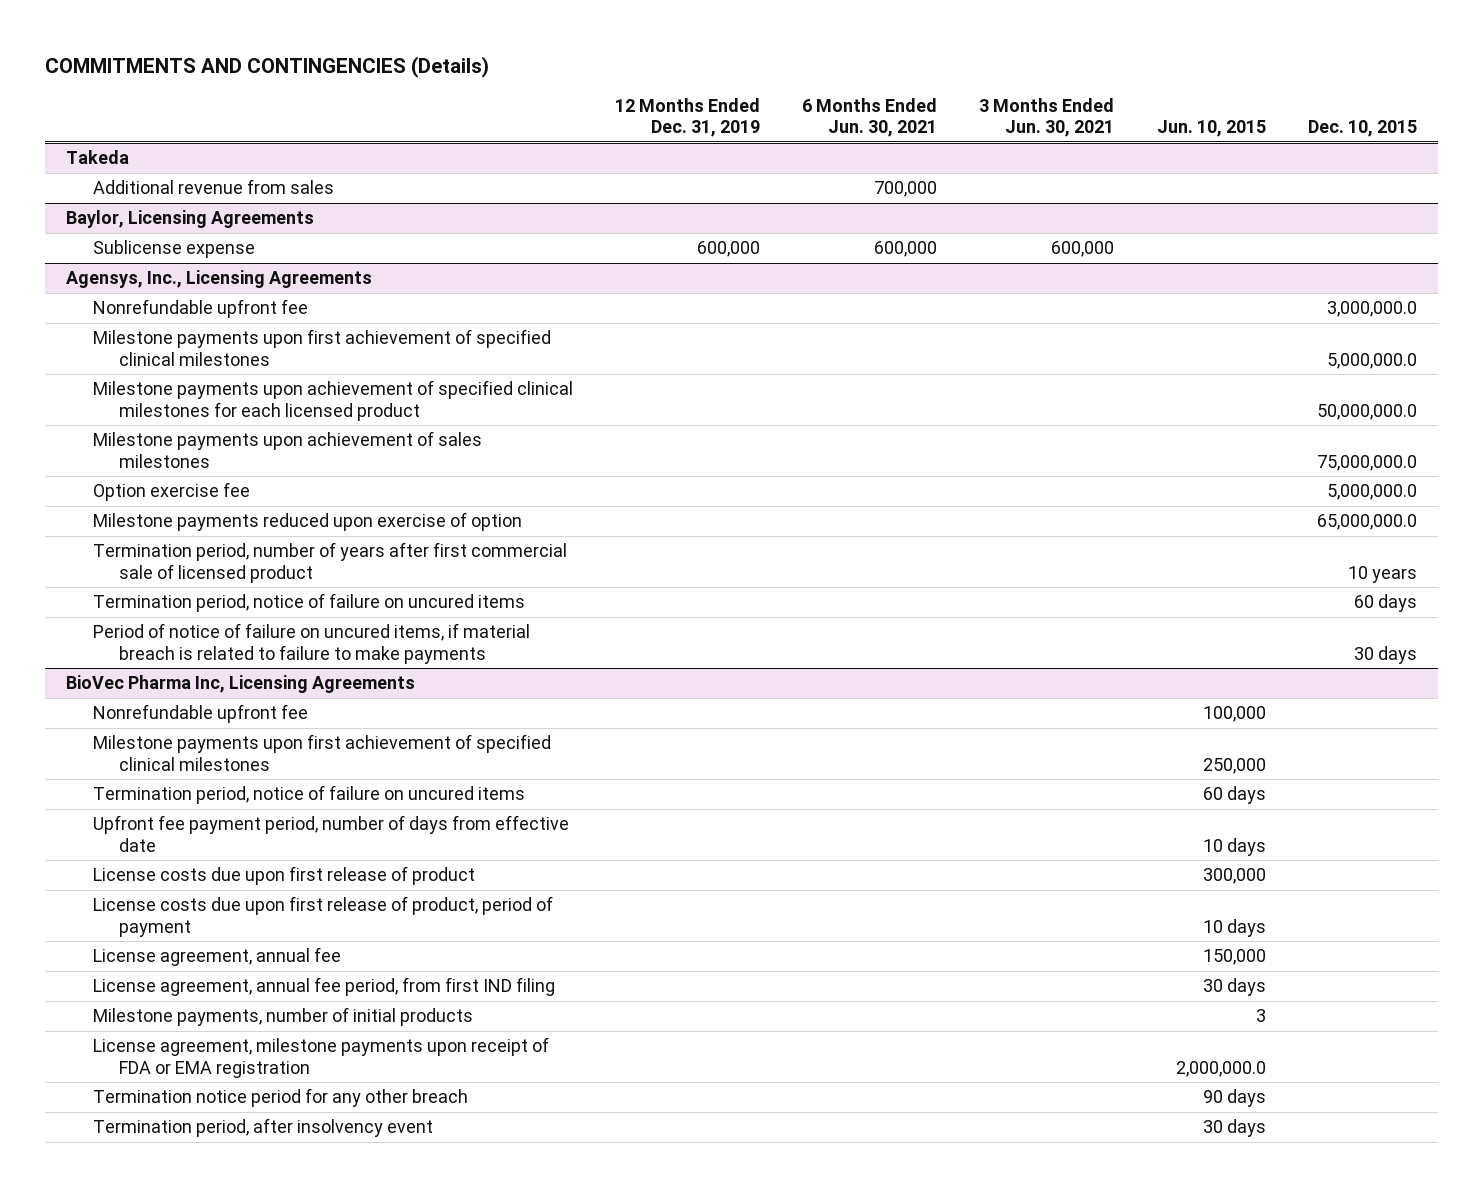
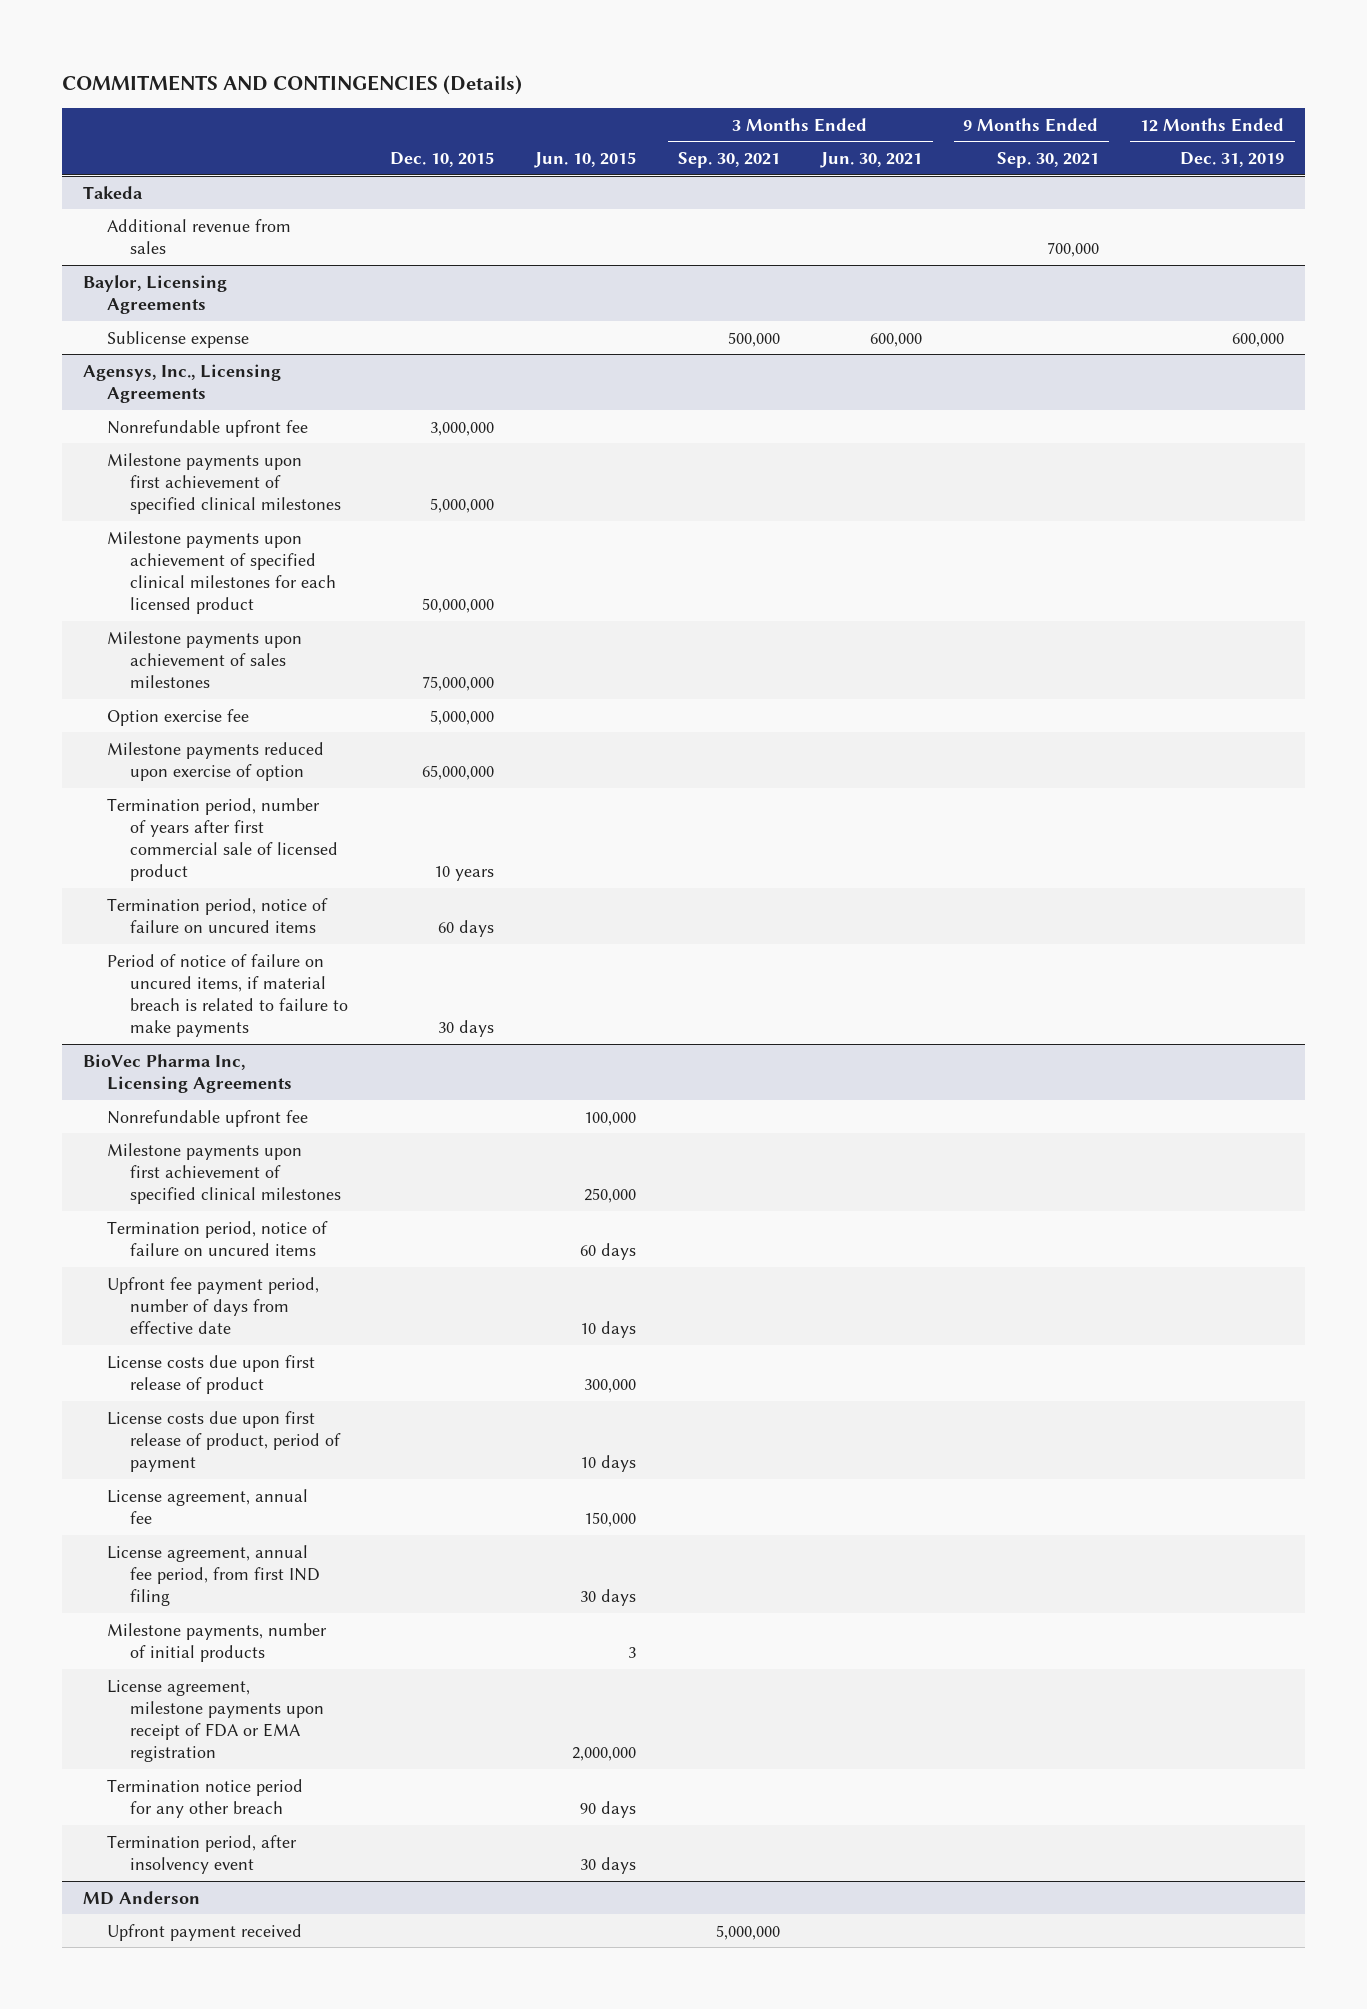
- | 12 Months Ended Dec. 31, 2019 | 6 Months Ended Jun. 30, 2021 | 3 Months Ended Jun. 30, 2021 | Jun. 10, 2015 | Dec. 10, 2015
+ | Dec. 10, 2015 | Jun. 10, 2015 | 3 Months Ended Sep. 30, 2021 | 3 Months Ended Jun. 30, 2021 | 9 Months Ended Sep. 30, 2021 | 12 Months Ended Dec. 31, 2019
@ Agensys, Inc., Licensing Agreements
- Nonrefundable upfront fee | | | | | 3,000,000.0
- Milestone payments upon first achievement of specified clinical milestones | | | | | 5,000,000.0
- Milestone payments upon achievement of specified clinical milestones for each licensed product | | | | | 50,000,000.0
- Milestone payments upon achievement of sales milestones | | | | | 75,000,000.0
- Option exercise fee | | | | | 5,000,000.0
- Milestone payments reduced upon exercise of option | | | | | 65,000,000.0
+ Nonrefundable upfront fee | 3,000,000 | | | | |
+ Milestone payments upon first achievement of specified clinical milestones | 5,000,000 | | | | |
+ Milestone payments upon achievement of specified clinical milestones for each licensed product | 50,000,000 | | | | |
+ Milestone payments upon achievement of sales milestones | 75,000,000 | | | | |
+ Option exercise fee | 5,000,000 | | | | |
+ Milestone payments reduced upon exercise of option | 65,000,000 | | | | |
@ BioVec Pharma Inc, Licensing Agreements
- License agreement, milestone payments upon receipt of FDA or EMA registration | | | | 2,000,000.0 |
+ License agreement, milestone payments upon receipt of FDA or EMA registration | | 2,000,000 | | | |
+ MD Anderson
+ Upfront payment received | | | 5,000,000 | | |

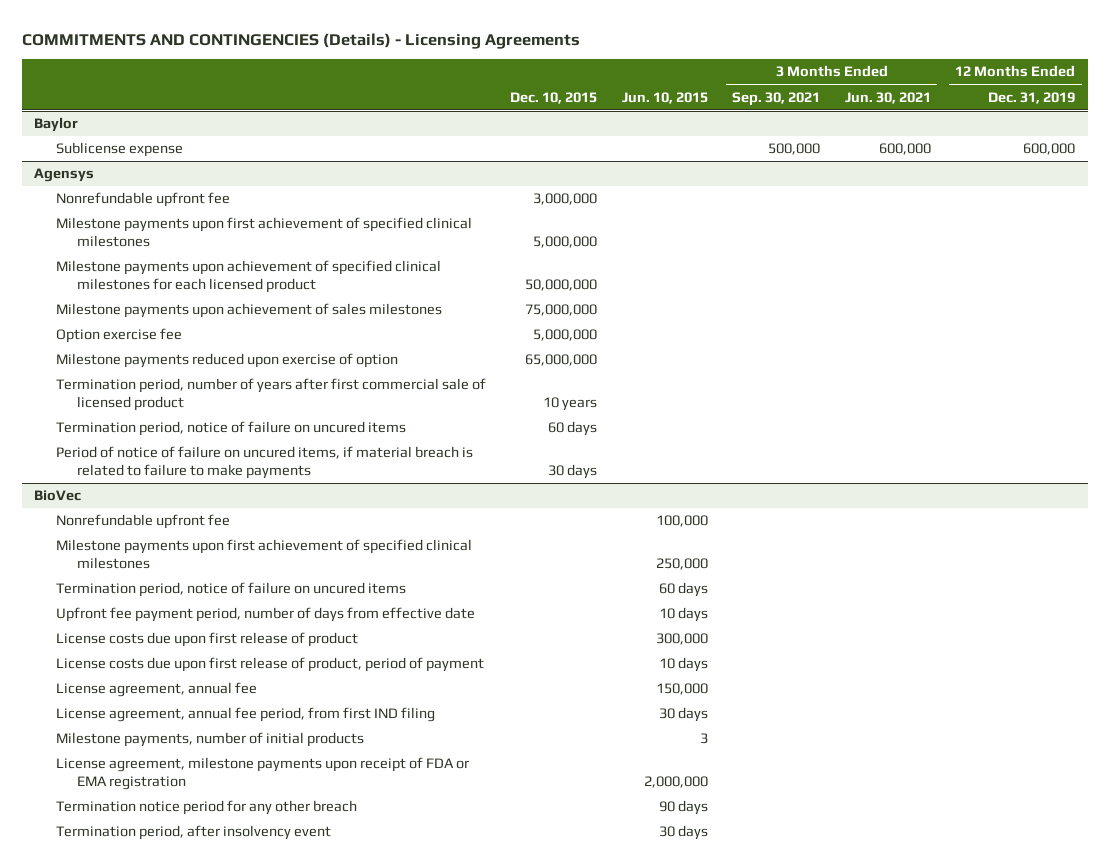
- COMMITMENTS AND CONTINGENCIES (Details)
+ COMMITMENTS AND CONTINGENCIES (Details) - Licensing Agreements
- | Dec. 10, 2015 | Jun. 10, 2015 | 3 Months Ended Sep. 30, 2021 | 3 Months Ended Jun. 30, 2021 | 9 Months Ended Sep. 30, 2021 | 12 Months Ended Dec. 31, 2019
+ | Dec. 10, 2015 | Jun. 10, 2015 | 3 Months Ended Sep. 30, 2021 | 3 Months Ended Jun. 30, 2021 | 12 Months Ended Dec. 31, 2019
- Takeda
- Additional revenue from sales | | | | | 700,000 |
- Baylor, Licensing Agreements
+ Baylor
- Agensys, Inc., Licensing Agreements
+ Agensys
- BioVec Pharma Inc, Licensing Agreements
+ BioVec
- MD Anderson
- Upfront payment received | | | 5,000,000 | | |

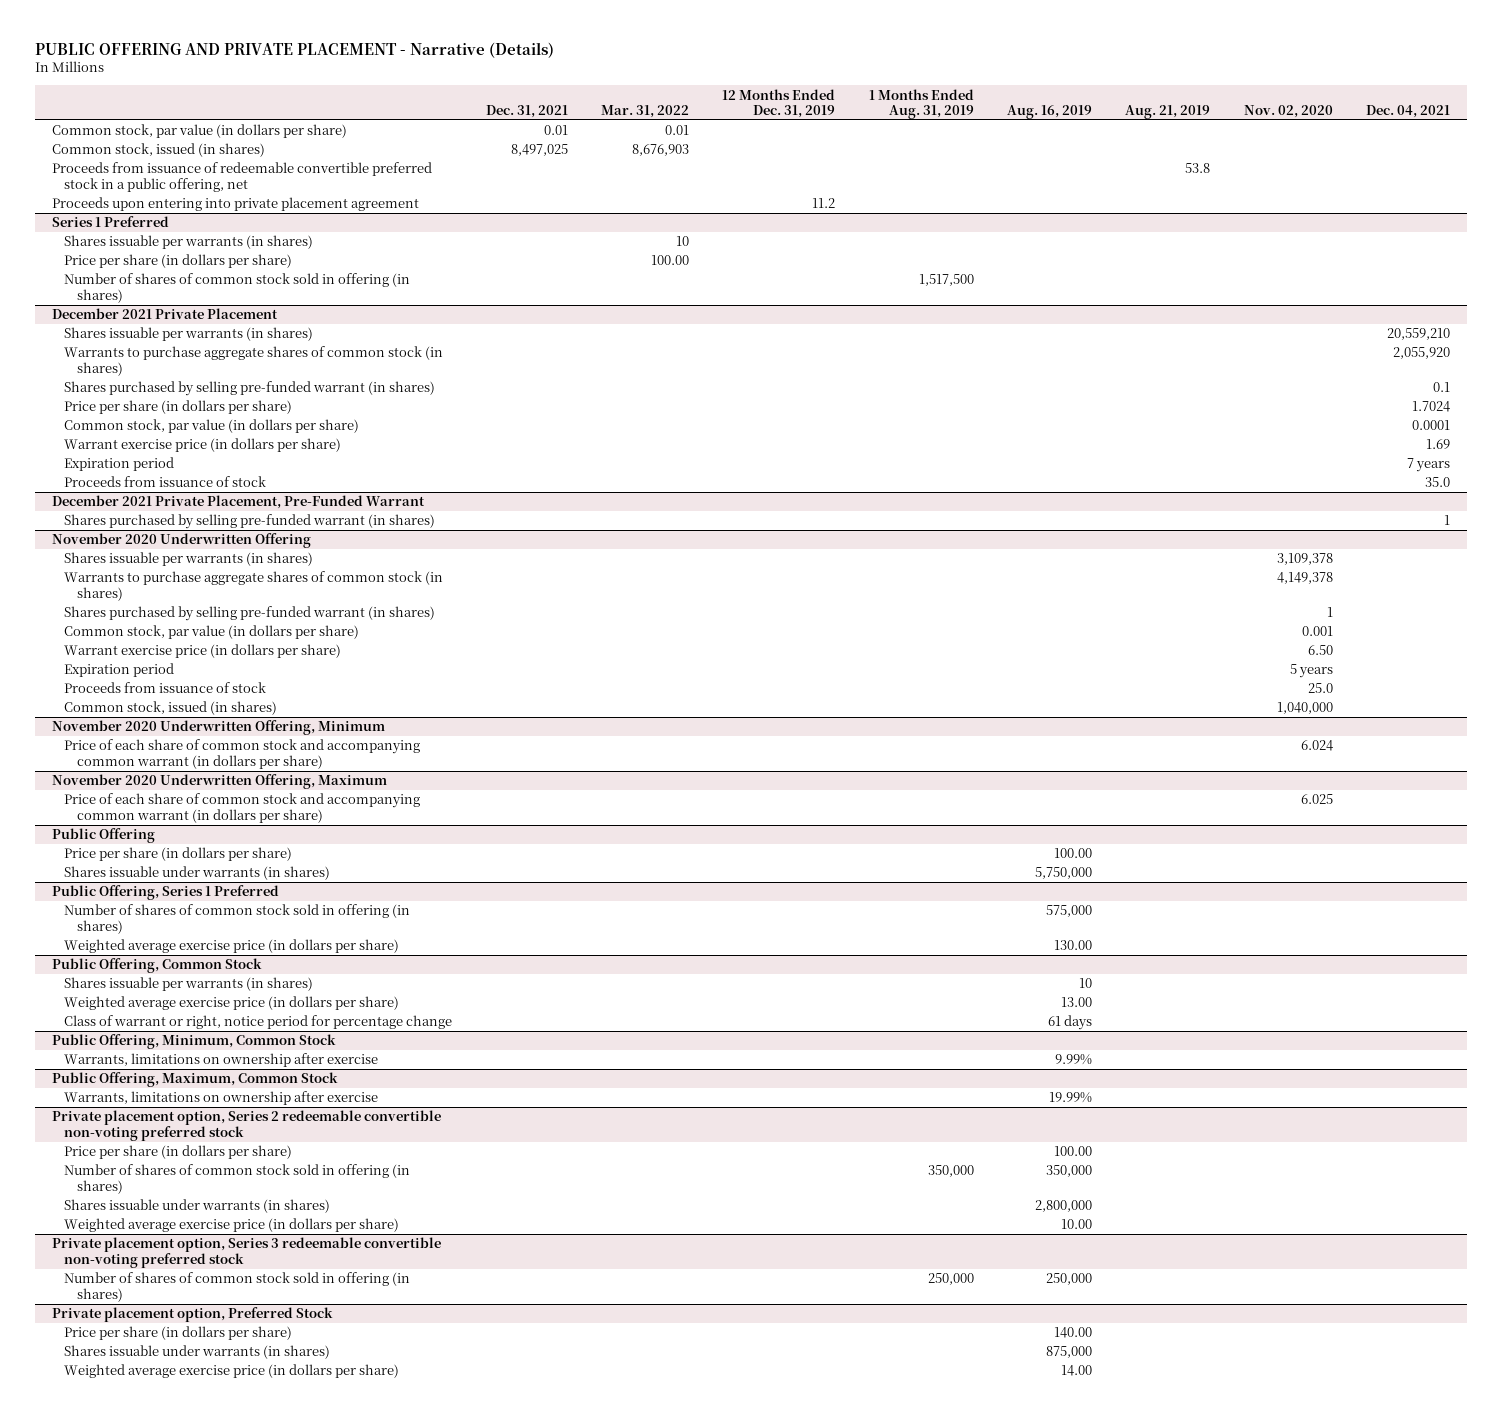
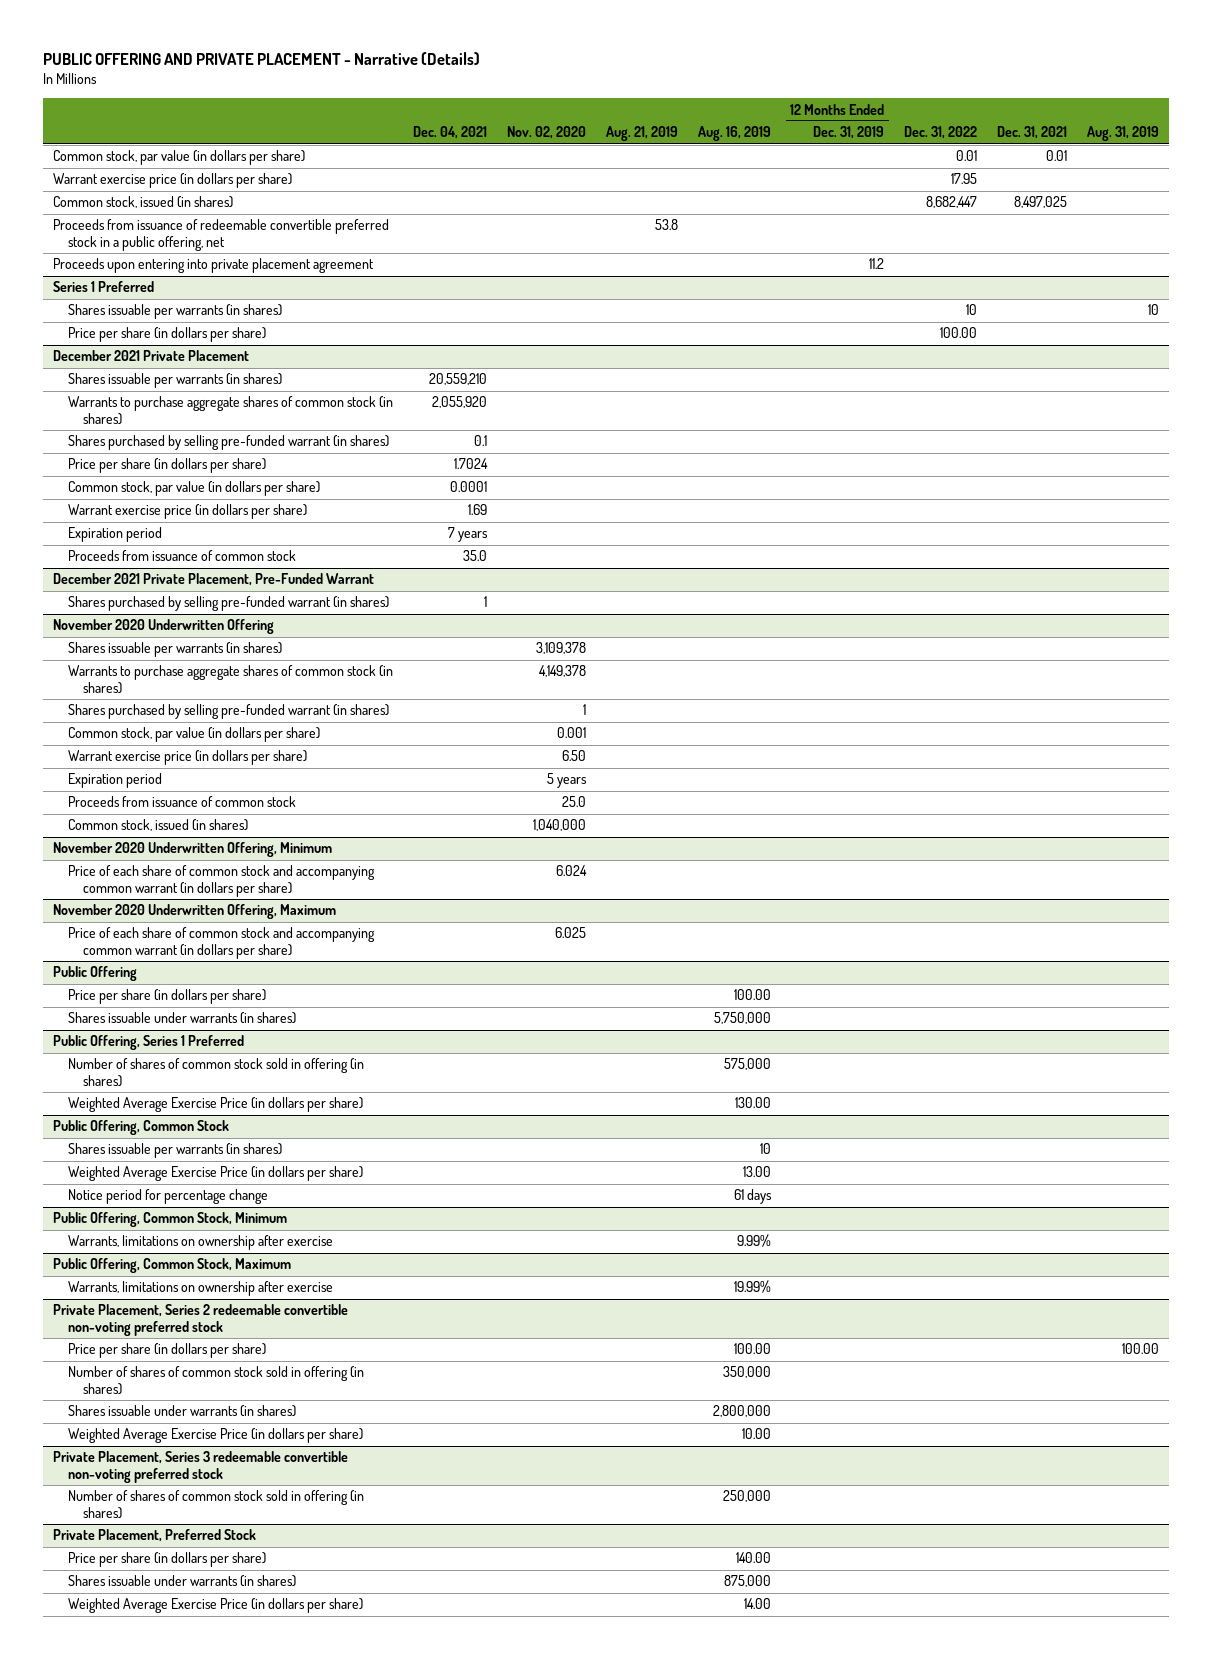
- | Dec. 31, 2021 | Mar. 31, 2022 | 12 Months Ended Dec. 31, 2019 | 1 Months Ended Aug. 31, 2019 | Aug. 16, 2019 | Aug. 21, 2019 | Nov. 02, 2020 | Dec. 04, 2021
+ | Dec. 04, 2021 | Nov. 02, 2020 | Aug. 21, 2019 | Aug. 16, 2019 | 12 Months Ended Dec. 31, 2019 | Dec. 31, 2022 | Dec. 31, 2021 | Aug. 31, 2019
+ Warrant exercise price (in dollars per share) | | | | | | 17.95 | |
@ Series 1 Preferred
- Number of shares of common stock sold in offering (in shares) | | | | 1,517,500 | | | |
@ December 2021 Private Placement
- Proceeds from issuance of stock | | | | | | | | 35.0
+ Proceeds from issuance of common stock | 35.0 | | | | | | |
@ November 2020 Underwritten Offering
- Proceeds from issuance of stock | | | | | | | 25.0 |
+ Proceeds from issuance of common stock | | 25.0 | | | | | |
@ Public Offering, Series 1 Preferred
- Weighted average exercise price (in dollars per share) | | | | | 130.00 | | |
+ Weighted Average Exercise Price (in dollars per share) | | | | 130.00 | | | |
@ Public Offering, Common Stock
- Weighted average exercise price (in dollars per share) | | | | | 13.00 | | |
- Class of warrant or right, notice period for percentage change | | | | | 61 days | | |
- Public Offering, Minimum, Common Stock
@ Public Offering, Common Stock
+ Weighted Average Exercise Price (in dollars per share) | | | | 13.00 | | | |
+ Notice period for percentage change | | | | 61 days | | | |
+ Public Offering, Common Stock, Minimum
- Public Offering, Maximum, Common Stock
+ Public Offering, Common Stock, Maximum
- Private placement option, Series 2 redeemable convertible non-voting preferred stock
+ Private Placement, Series 2 redeemable convertible non-voting preferred stock
- Weighted average exercise price (in dollars per share) | | | | | 10.00 | | |
- Private placement option, Series 3 redeemable convertible non-voting preferred stock
+ Weighted Average Exercise Price (in dollars per share) | | | | 10.00 | | | |
+ Private Placement, Series 3 redeemable convertible non-voting preferred stock
- Private placement option, Preferred Stock
+ Private Placement, Preferred Stock
- Weighted average exercise price (in dollars per share) | | | | | 14.00 | | |
+ Weighted Average Exercise Price (in dollars per share) | | | | 14.00 | | | |

